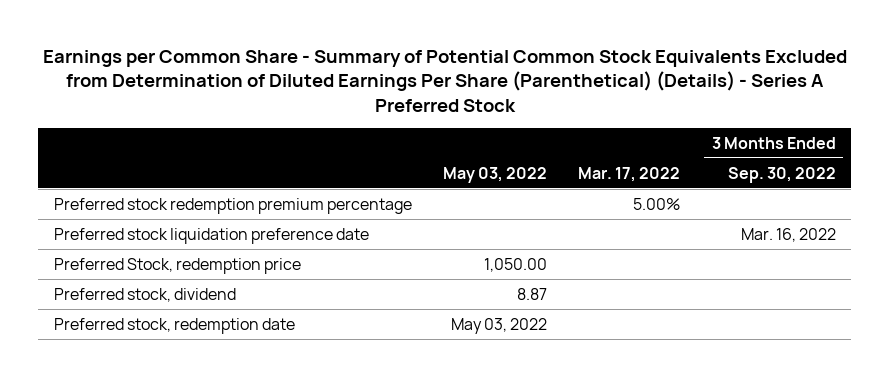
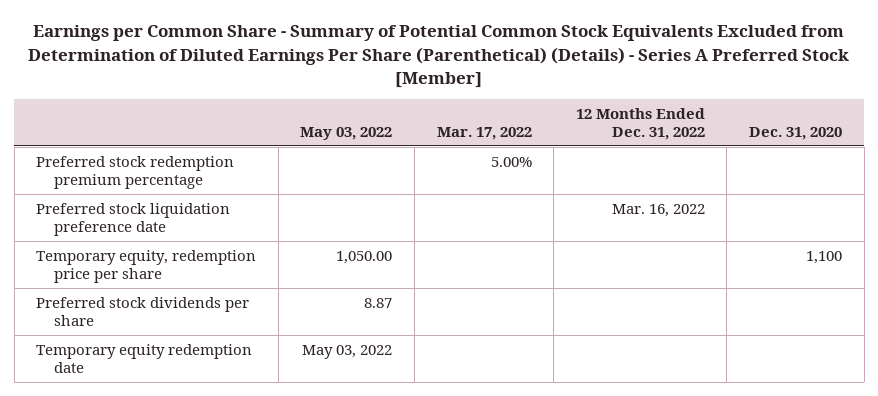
- Earnings per Common Share - Summary of Potential Common Stock Equivalents Excluded from Determination of Diluted Earnings Per Share (Parenthetical) (Details) - Series A Preferred Stock
+ Earnings per Common Share - Summary of Potential Common Stock Equivalents Excluded from Determination of Diluted Earnings Per Share (Parenthetical) (Details) - Series A Preferred Stock [Member]
- | May 03, 2022 | Mar. 17, 2022 | 3 Months Ended Sep. 30, 2022
+ | May 03, 2022 | Mar. 17, 2022 | 12 Months Ended Dec. 31, 2022 | Dec. 31, 2020
- Preferred Stock, redemption price | 1,050.00 | |
- Preferred stock, dividend | 8.87 | |
- Preferred stock, redemption date | May 03, 2022 | |
+ Temporary equity, redemption price per share | 1,050.00 | | | 1,100
+ Preferred stock dividends per share | 8.87 | | |
+ Temporary equity redemption date | May 03, 2022 | | |

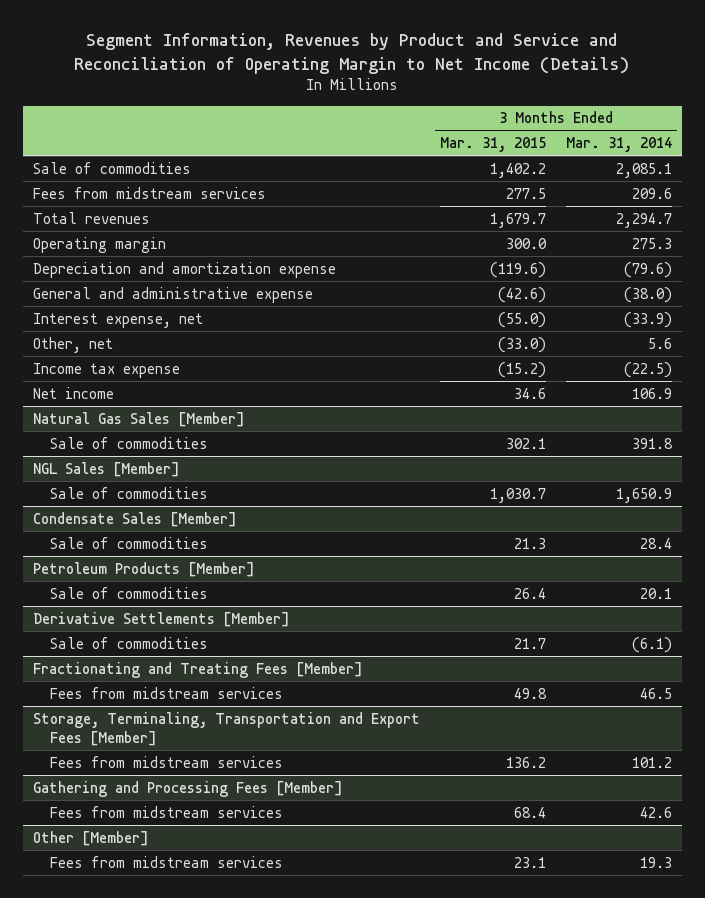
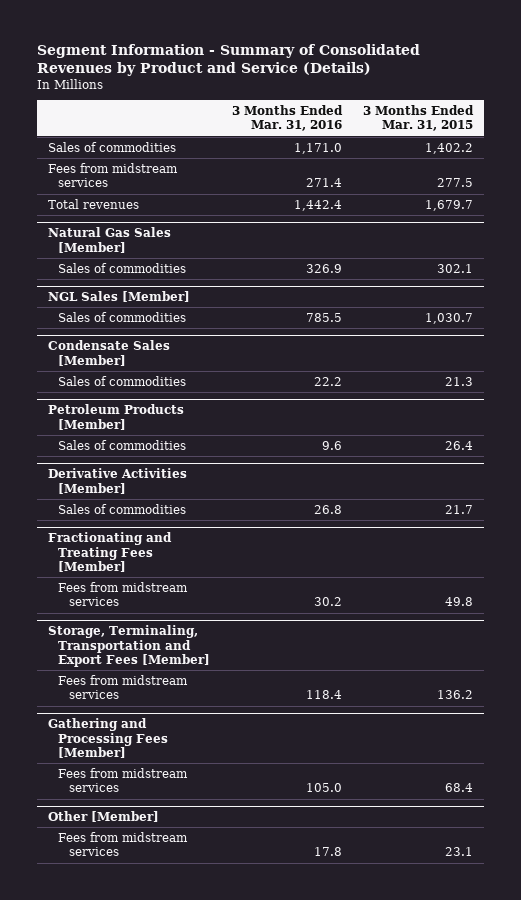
- Segment Information, Revenues by Product and Service and Reconciliation of Operating Margin to Net Income (Details)
+ Segment Information - Summary of Consolidated Revenues by Product and Service (Details)
- | 3 Months Ended Mar. 31, 2015 | 3 Months Ended Mar. 31, 2014
+ | 3 Months Ended Mar. 31, 2016 | 3 Months Ended Mar. 31, 2015
- Sale of commodities | 1,402.2 | 2,085.1
+ Sales of commodities | 1,171.0 | 1,402.2
- Operating margin | 300.0 | 275.3
- Depreciation and amortization expense | (119.6) | (79.6)
- General and administrative expense | (42.6) | (38.0)
- Interest expense, net | (55.0) | (33.9)
- Other, net | (33.0) | 5.6
- Income tax expense | (15.2) | (22.5)
- Net income | 34.6 | 106.9
@ Natural Gas Sales [Member]
- Sale of commodities | 302.1 | 391.8
+ Sales of commodities | 326.9 | 302.1
@ NGL Sales [Member]
- Sale of commodities | 1,030.7 | 1,650.9
+ Sales of commodities | 785.5 | 1,030.7
@ Condensate Sales [Member]
- Sale of commodities | 21.3 | 28.4
+ Sales of commodities | 22.2 | 21.3
@ Petroleum Products [Member]
- Sale of commodities | 26.4 | 20.1
- Derivative Settlements [Member]
- Sale of commodities | 21.7 | (6.1)
@ Petroleum Products [Member]
+ Sales of commodities | 9.6 | 26.4
+ Derivative Activities [Member]
+ Sales of commodities | 26.8 | 21.7

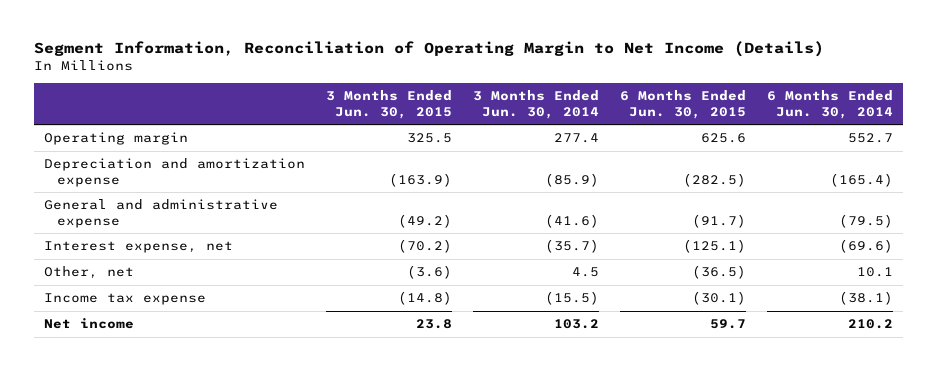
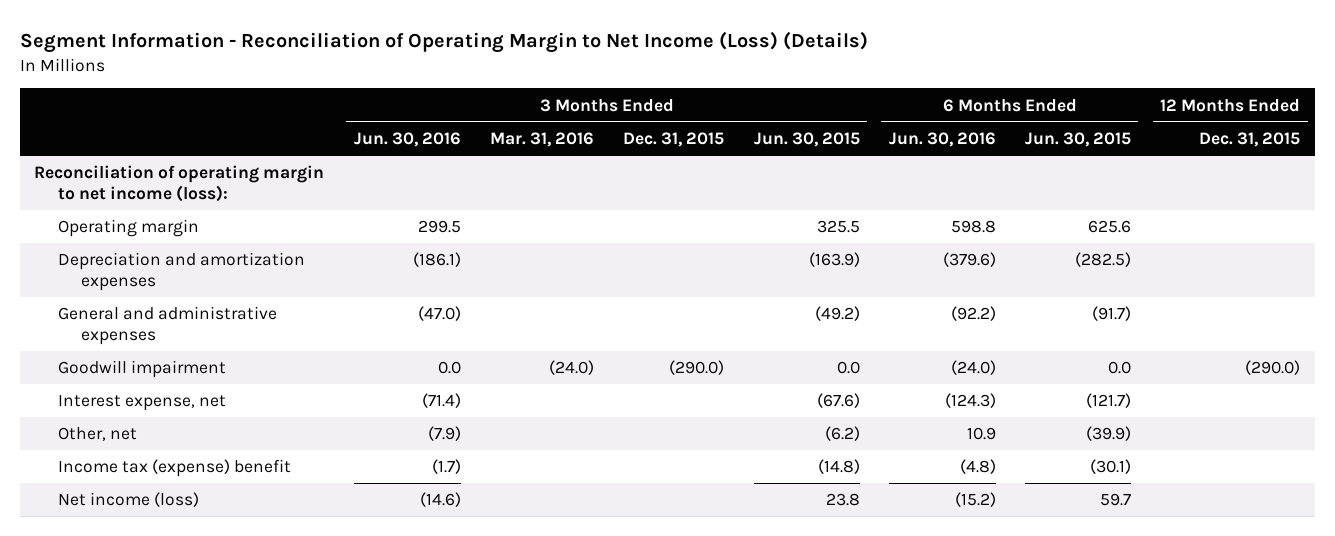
- Segment Information, Reconciliation of Operating Margin to Net Income (Details)
+ Segment Information - Reconciliation of Operating Margin to Net Income (Loss) (Details)
- | 3 Months Ended Jun. 30, 2015 | 3 Months Ended Jun. 30, 2014 | 6 Months Ended Jun. 30, 2015 | 6 Months Ended Jun. 30, 2014
+ | 3 Months Ended Jun. 30, 2016 | 3 Months Ended Mar. 31, 2016 | 3 Months Ended Dec. 31, 2015 | 3 Months Ended Jun. 30, 2015 | 6 Months Ended Jun. 30, 2016 | 6 Months Ended Jun. 30, 2015 | 12 Months Ended Dec. 31, 2015
+ Reconciliation of operating margin to net income (loss):
- Depreciation and amortization expense | (163.9) | (85.9) | (282.5) | (165.4)
- General and administrative expense | (49.2) | (41.6) | (91.7) | (79.5)
- Interest expense, net | (70.2) | (35.7) | (125.1) | (69.6)
- Other, net | (3.6) | 4.5 | (36.5) | 10.1
- Income tax expense | (14.8) | (15.5) | (30.1) | (38.1)
- Net income | 23.8 | 103.2 | 59.7 | 210.2
+ Depreciation and amortization expenses | (186.1) | | | (163.9) | (379.6) | (282.5) |
+ General and administrative expenses | (47.0) | | | (49.2) | (92.2) | (91.7) |
+ Goodwill impairment | 0.0 | (24.0) | (290.0) | 0.0 | (24.0) | 0.0 | (290.0)
+ Interest expense, net | (71.4) | | | (67.6) | (124.3) | (121.7) |
+ Other, net | (7.9) | | | (6.2) | 10.9 | (39.9) |
+ Income tax (expense) benefit | (1.7) | | | (14.8) | (4.8) | (30.1) |
+ Net income (loss) | (14.6) | | | 23.8 | (15.2) | 59.7 |

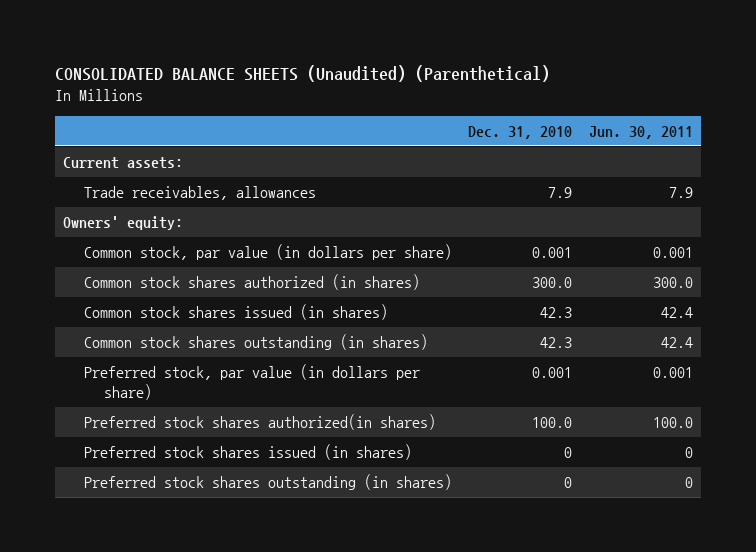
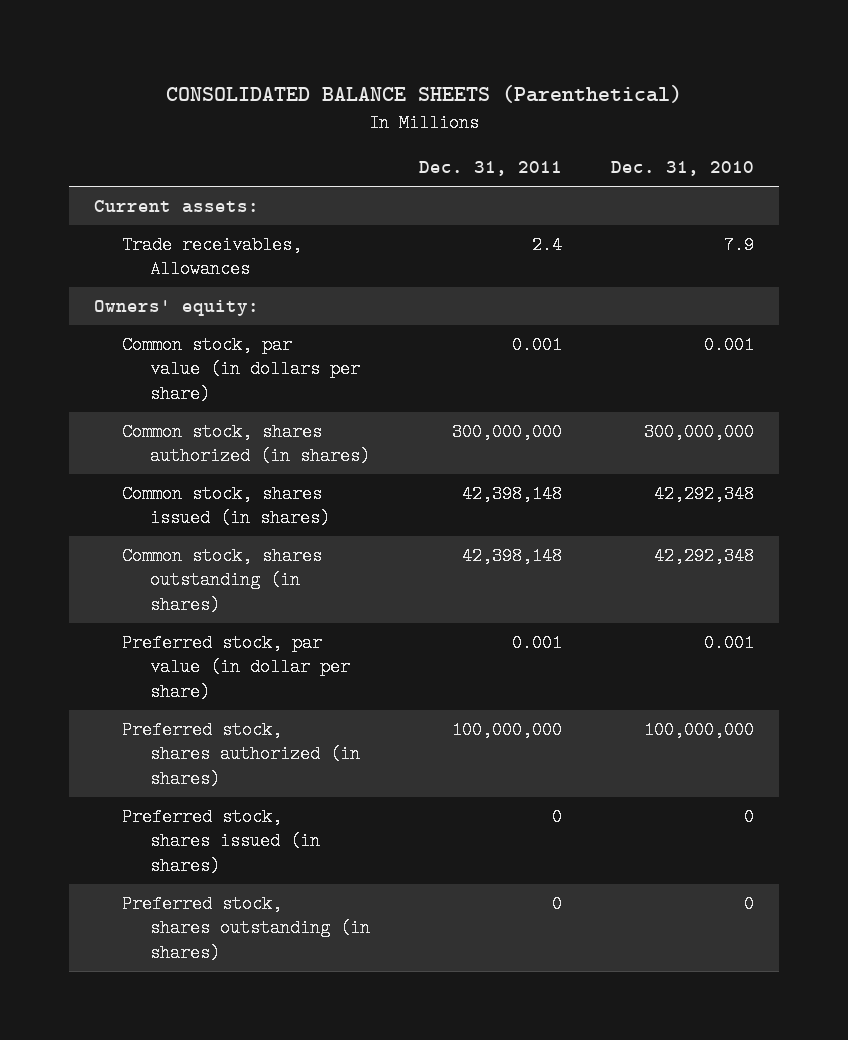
- CONSOLIDATED BALANCE SHEETS (Unaudited) (Parenthetical)
+ CONSOLIDATED BALANCE SHEETS (Parenthetical)
- | Dec. 31, 2010 | Jun. 30, 2011
+ | Dec. 31, 2011 | Dec. 31, 2010
- Trade receivables, allowances | 7.9 | 7.9
+ Trade receivables, Allowances | 2.4 | 7.9
- Common stock shares authorized (in shares) | 300.0 | 300.0
- Common stock shares issued (in shares) | 42.3 | 42.4
- Common stock shares outstanding (in shares) | 42.3 | 42.4
- Preferred stock, par value (in dollars per share) | 0.001 | 0.001
- Preferred stock shares authorized(in shares) | 100.0 | 100.0
- Preferred stock shares issued (in shares) | 0 | 0
- Preferred stock shares outstanding (in shares) | 0 | 0
+ Common stock, shares authorized (in shares) | 300,000,000 | 300,000,000
+ Common stock, shares issued (in shares) | 42,398,148 | 42,292,348
+ Common stock, shares outstanding (in shares) | 42,398,148 | 42,292,348
+ Preferred stock, par value (in dollar per share) | 0.001 | 0.001
+ Preferred stock, shares authorized (in shares) | 100,000,000 | 100,000,000
+ Preferred stock, shares issued (in shares) | 0 | 0
+ Preferred stock, shares outstanding (in shares) | 0 | 0

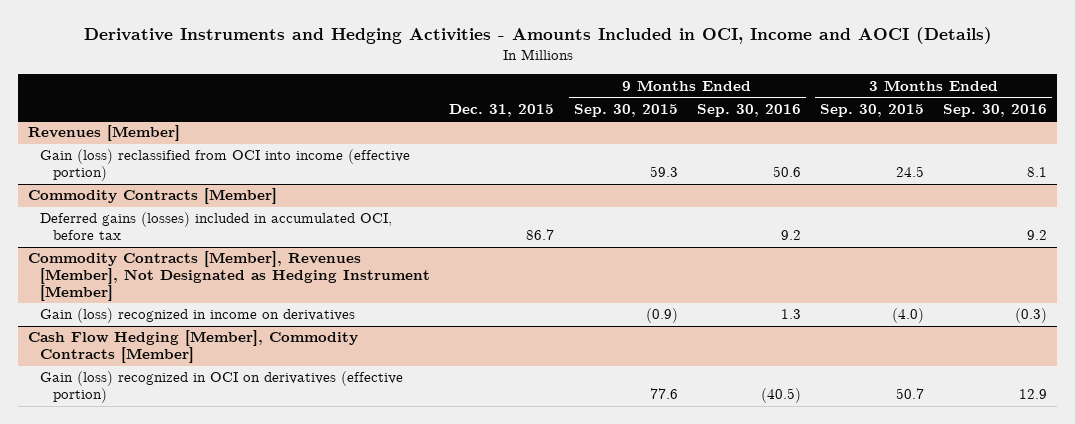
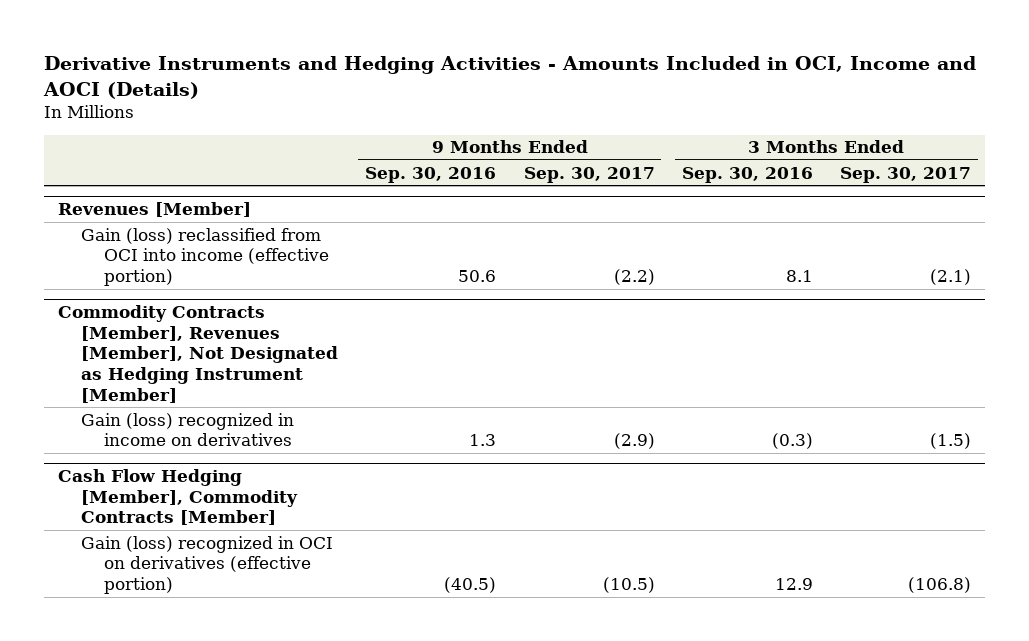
- | Dec. 31, 2015 | 9 Months Ended Sep. 30, 2015 | 9 Months Ended Sep. 30, 2016 | 3 Months Ended Sep. 30, 2015 | 3 Months Ended Sep. 30, 2016
+ | 9 Months Ended Sep. 30, 2016 | 9 Months Ended Sep. 30, 2017 | 3 Months Ended Sep. 30, 2016 | 3 Months Ended Sep. 30, 2017
- Commodity Contracts [Member]
- Deferred gains (losses) included in accumulated OCI, before tax | 86.7 | | 9.2 | | 9.2

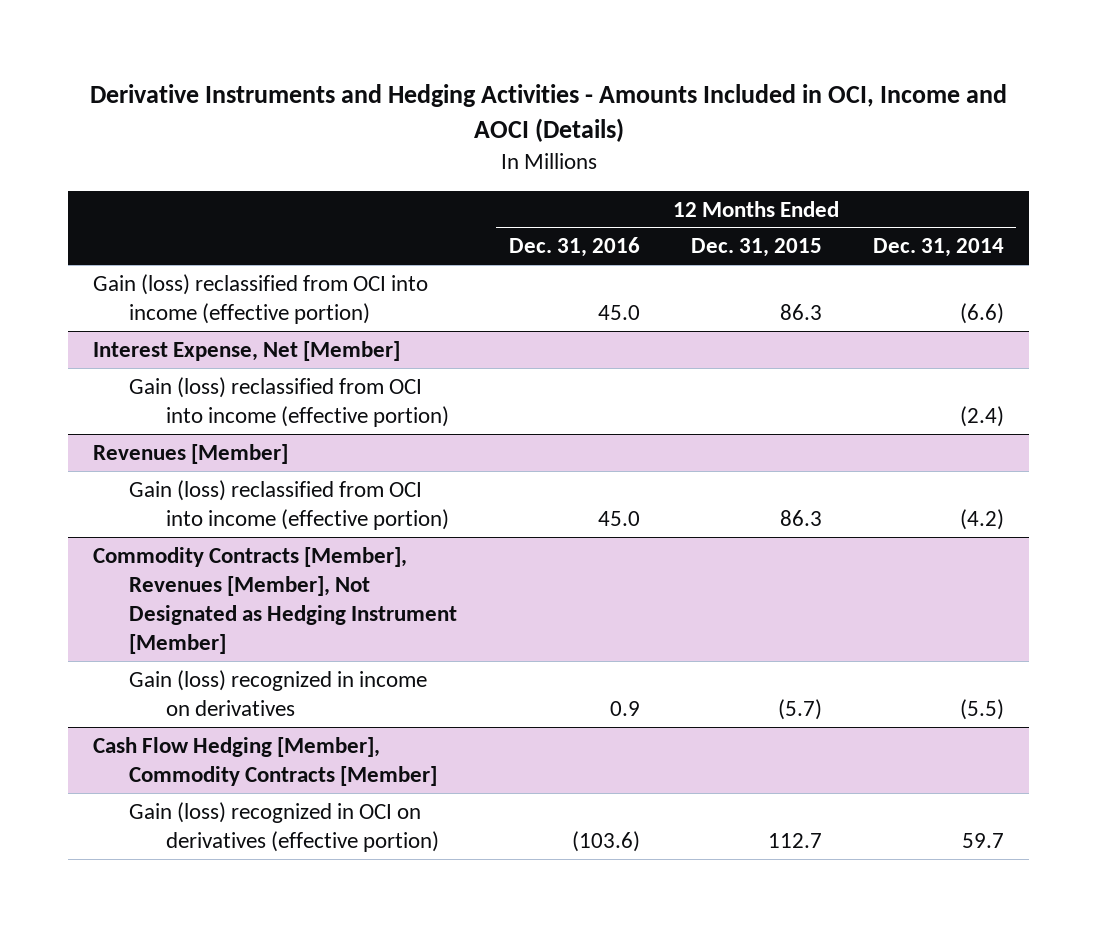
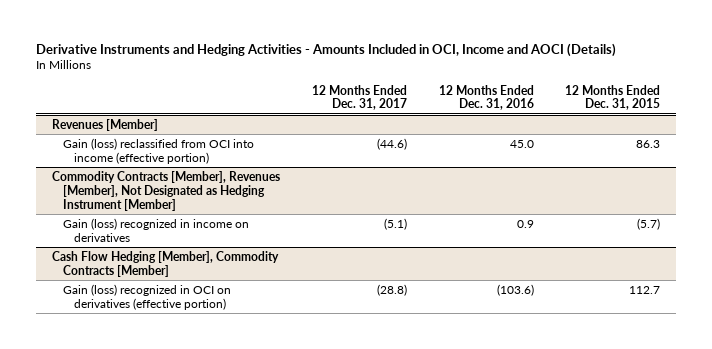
- | 12 Months Ended Dec. 31, 2016 | 12 Months Ended Dec. 31, 2015 | 12 Months Ended Dec. 31, 2014
+ | 12 Months Ended Dec. 31, 2017 | 12 Months Ended Dec. 31, 2016 | 12 Months Ended Dec. 31, 2015
- Gain (loss) reclassified from OCI into income (effective portion) | 45.0 | 86.3 | (6.6)
- Interest Expense, Net [Member]
- Gain (loss) reclassified from OCI into income (effective portion) | | | (2.4)

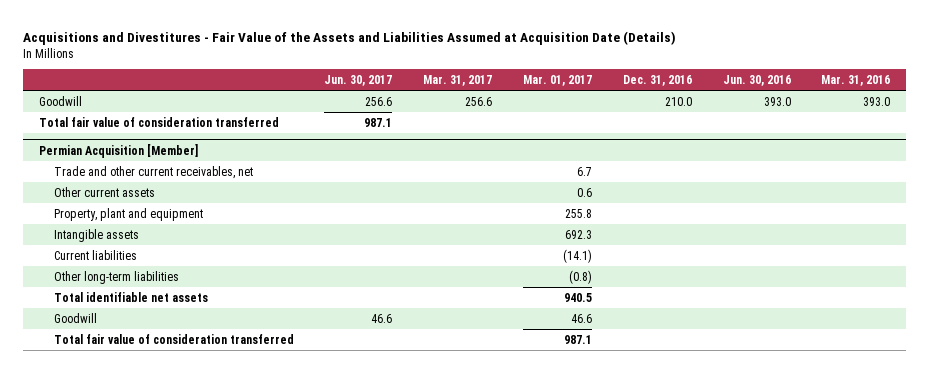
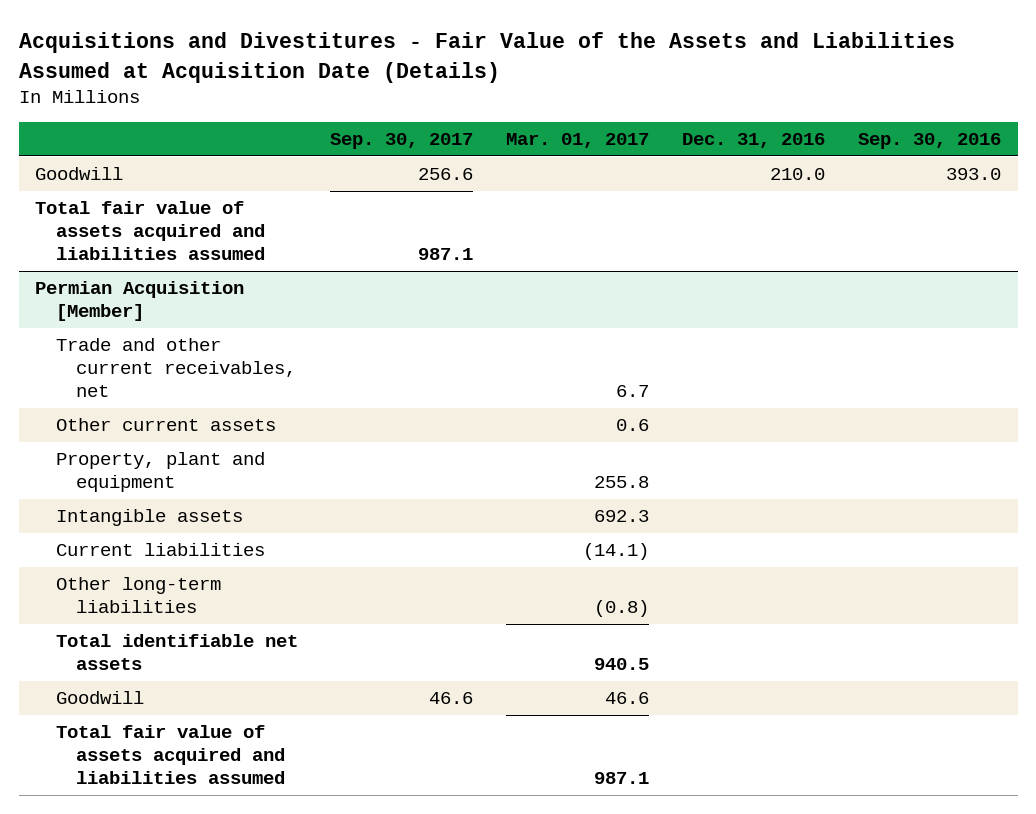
- | Jun. 30, 2017 | Mar. 31, 2017 | Mar. 01, 2017 | Dec. 31, 2016 | Jun. 30, 2016 | Mar. 31, 2016
+ | Sep. 30, 2017 | Mar. 01, 2017 | Dec. 31, 2016 | Sep. 30, 2016
- Total fair value of consideration transferred | 987.1 | | | | |
+ Total fair value of assets acquired and liabilities assumed | 987.1 | | |
@ Permian Acquisition [Member]
- Total fair value of consideration transferred | | | 987.1 | | |
+ Total fair value of assets acquired and liabilities assumed | | 987.1 | |

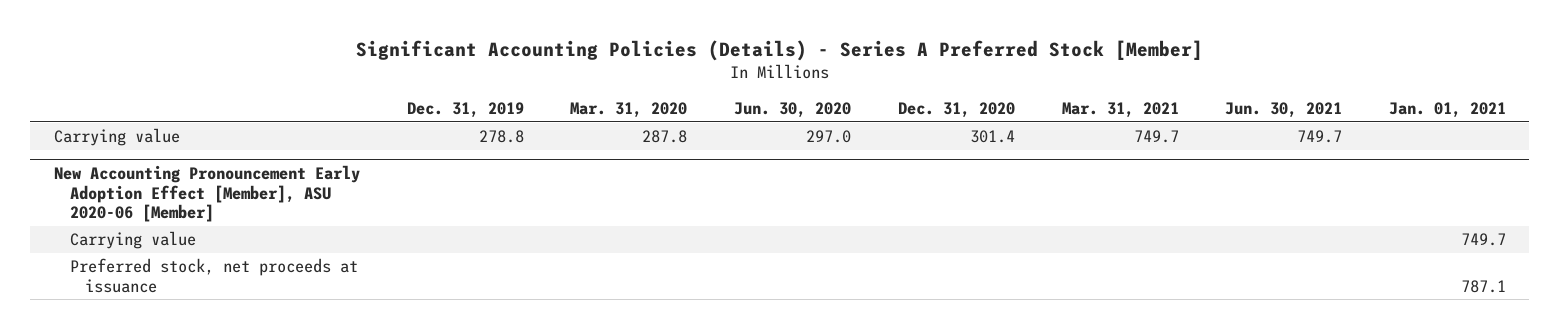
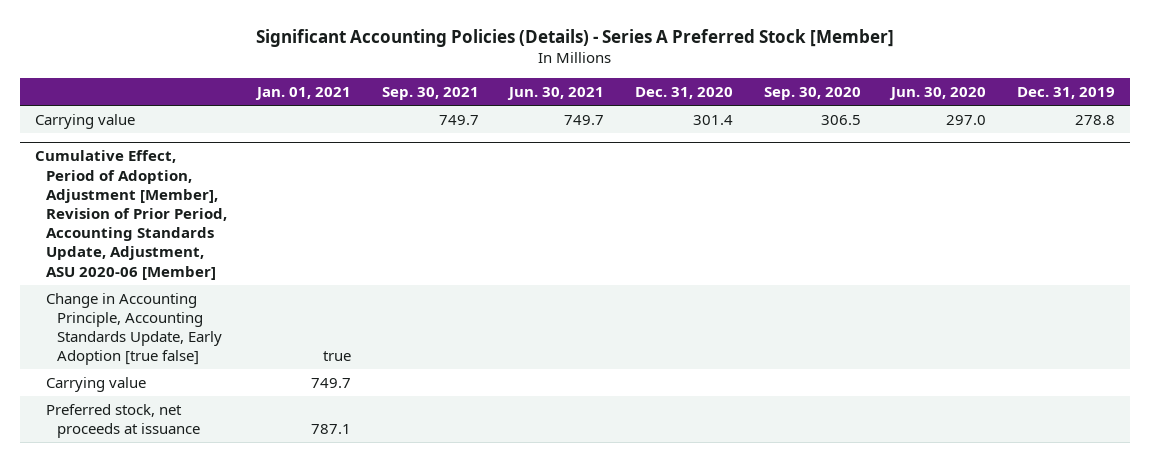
- | Dec. 31, 2019 | Mar. 31, 2020 | Jun. 30, 2020 | Dec. 31, 2020 | Mar. 31, 2021 | Jun. 30, 2021 | Jan. 01, 2021
+ | Jan. 01, 2021 | Sep. 30, 2021 | Jun. 30, 2021 | Dec. 31, 2020 | Sep. 30, 2020 | Jun. 30, 2020 | Dec. 31, 2019
- New Accounting Pronouncement Early Adoption Effect [Member], ASU 2020-06 [Member]
+ Cumulative Effect, Period of Adoption, Adjustment [Member], Revision of Prior Period, Accounting Standards Update, Adjustment, ASU 2020-06 [Member]
+ Change in Accounting Principle, Accounting Standards Update, Early Adoption [true false] | true | | | | | |

